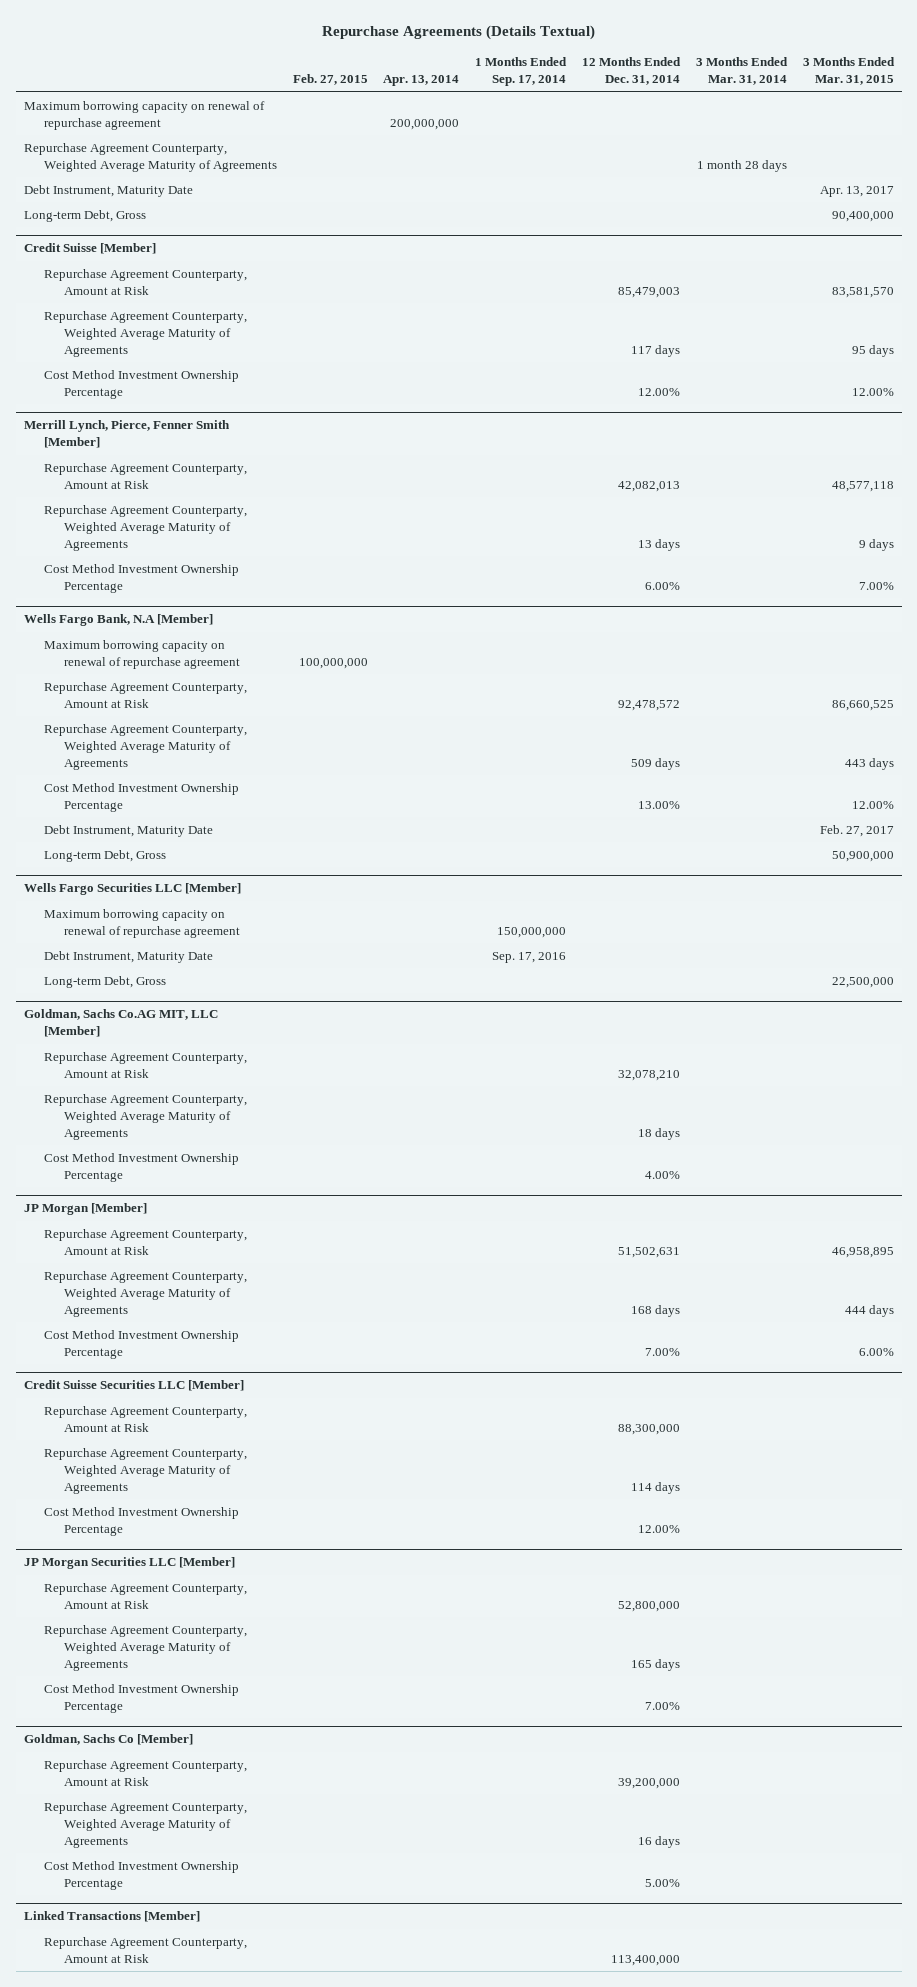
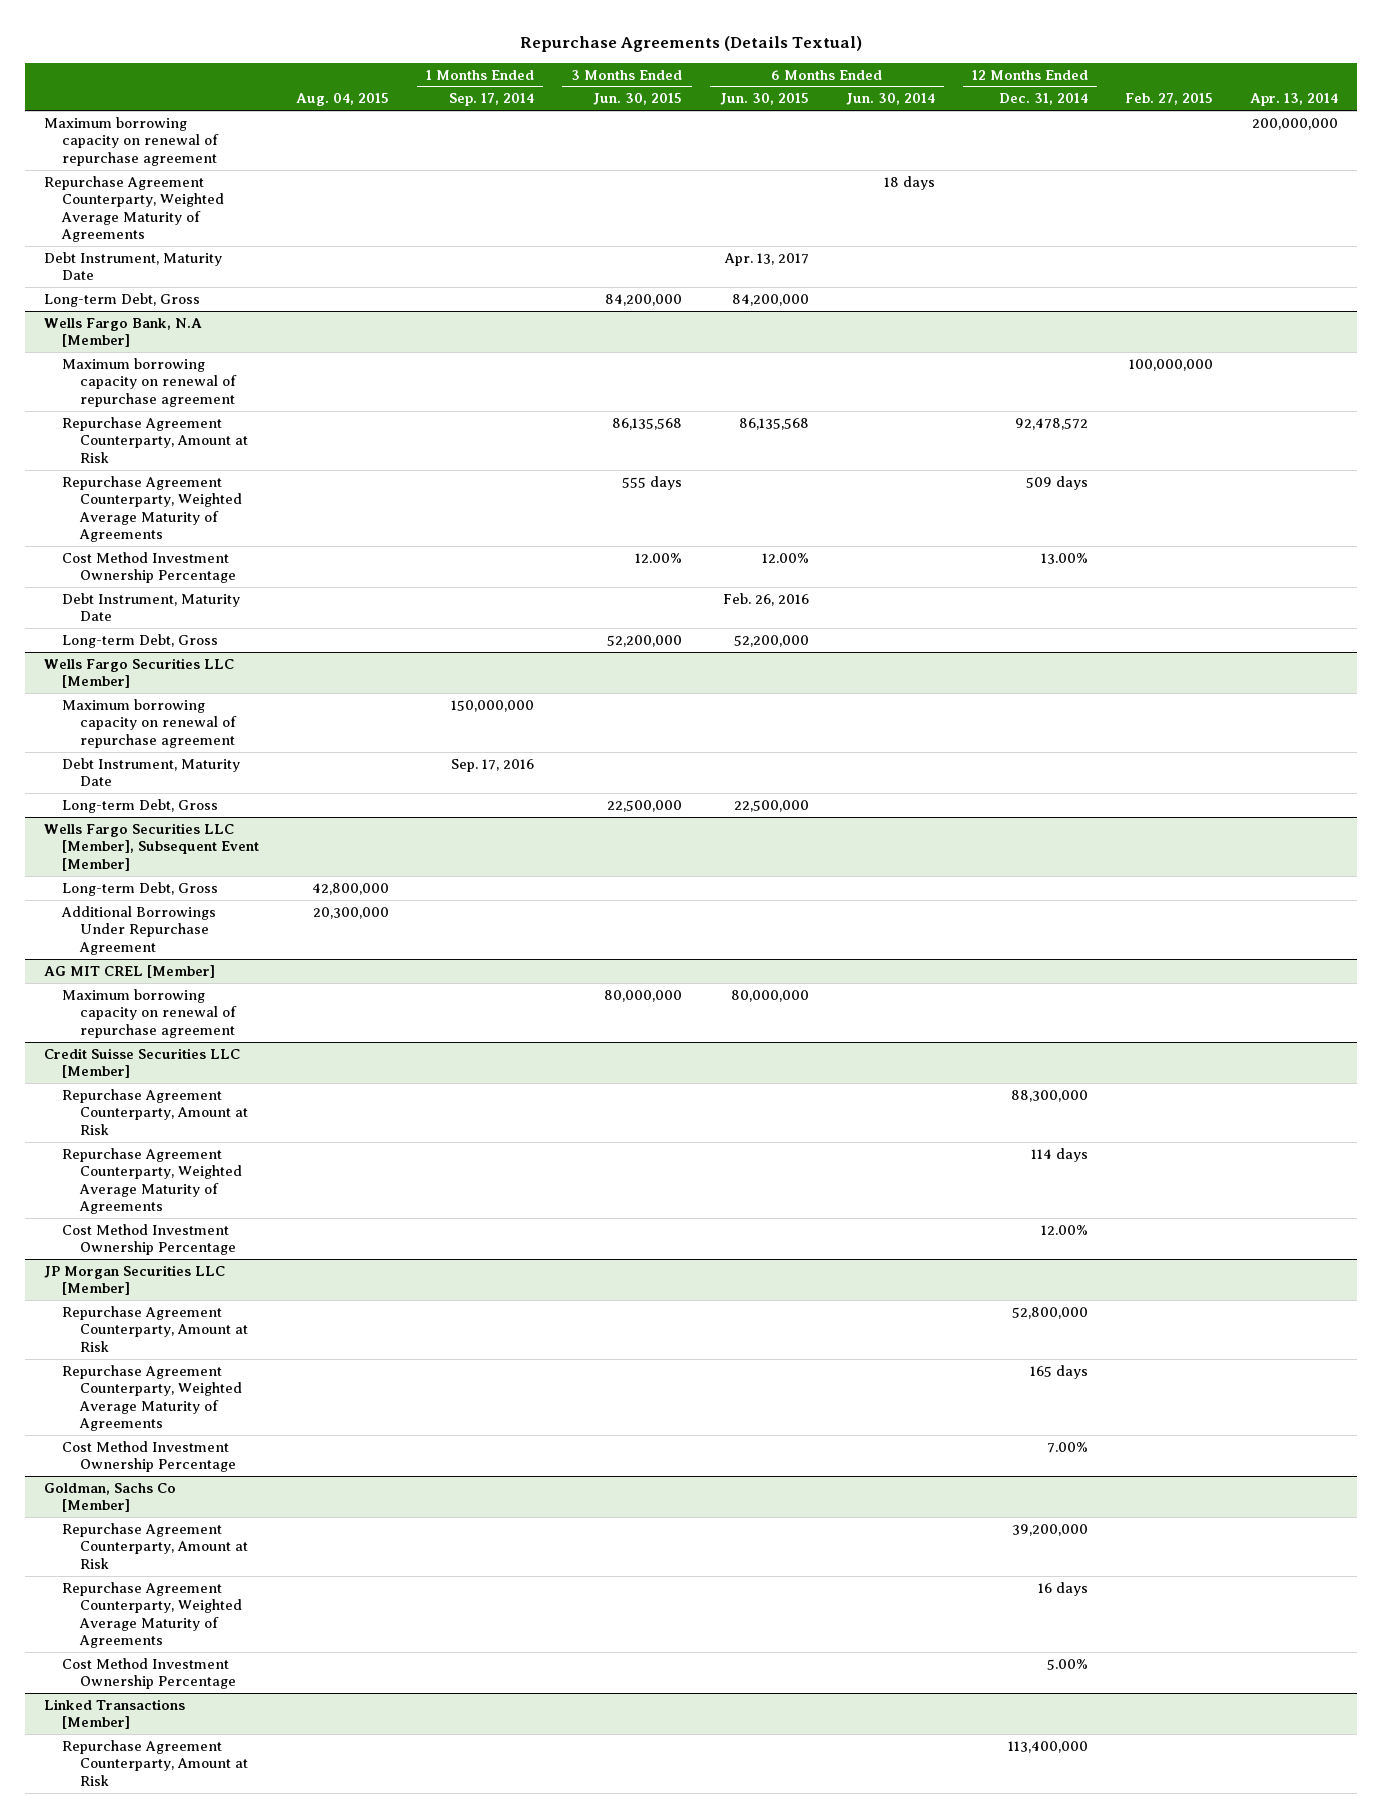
- | Feb. 27, 2015 | Apr. 13, 2014 | 1 Months Ended Sep. 17, 2014 | 12 Months Ended Dec. 31, 2014 | 3 Months Ended Mar. 31, 2014 | 3 Months Ended Mar. 31, 2015
+ | Aug. 04, 2015 | 1 Months Ended Sep. 17, 2014 | 3 Months Ended Jun. 30, 2015 | 6 Months Ended Jun. 30, 2015 | 6 Months Ended Jun. 30, 2014 | 12 Months Ended Dec. 31, 2014 | Feb. 27, 2015 | Apr. 13, 2014
- Credit Suisse [Member]
- Repurchase Agreement Counterparty, Amount at Risk | | | | 85,479,003 | | 83,581,570
- Repurchase Agreement Counterparty, Weighted Average Maturity of Agreements | | | | 117 days | | 95 days
- Cost Method Investment Ownership Percentage | | | | 12.00% | | 12.00%
- Merrill Lynch, Pierce, Fenner Smith [Member]
- Repurchase Agreement Counterparty, Amount at Risk | | | | 42,082,013 | | 48,577,118
- Repurchase Agreement Counterparty, Weighted Average Maturity of Agreements | | | | 13 days | | 9 days
- Cost Method Investment Ownership Percentage | | | | 6.00% | | 7.00%
- Goldman, Sachs Co.AG MIT, LLC [Member]
- Repurchase Agreement Counterparty, Amount at Risk | | | | 32,078,210 | |
- Repurchase Agreement Counterparty, Weighted Average Maturity of Agreements | | | | 18 days | |
- Cost Method Investment Ownership Percentage | | | | 4.00% | |
- JP Morgan [Member]
- Repurchase Agreement Counterparty, Amount at Risk | | | | 51,502,631 | | 46,958,895
- Repurchase Agreement Counterparty, Weighted Average Maturity of Agreements | | | | 168 days | | 444 days
- Cost Method Investment Ownership Percentage | | | | 7.00% | | 6.00%
+ Wells Fargo Securities LLC [Member], Subsequent Event [Member]
+ Long-term Debt, Gross | 42,800,000 | | | | | | |
+ Additional Borrowings Under Repurchase Agreement | 20,300,000 | | | | | | |
+ AG MIT CREL [Member]
+ Maximum borrowing capacity on renewal of repurchase agreement | | | 80,000,000 | 80,000,000 | | | |

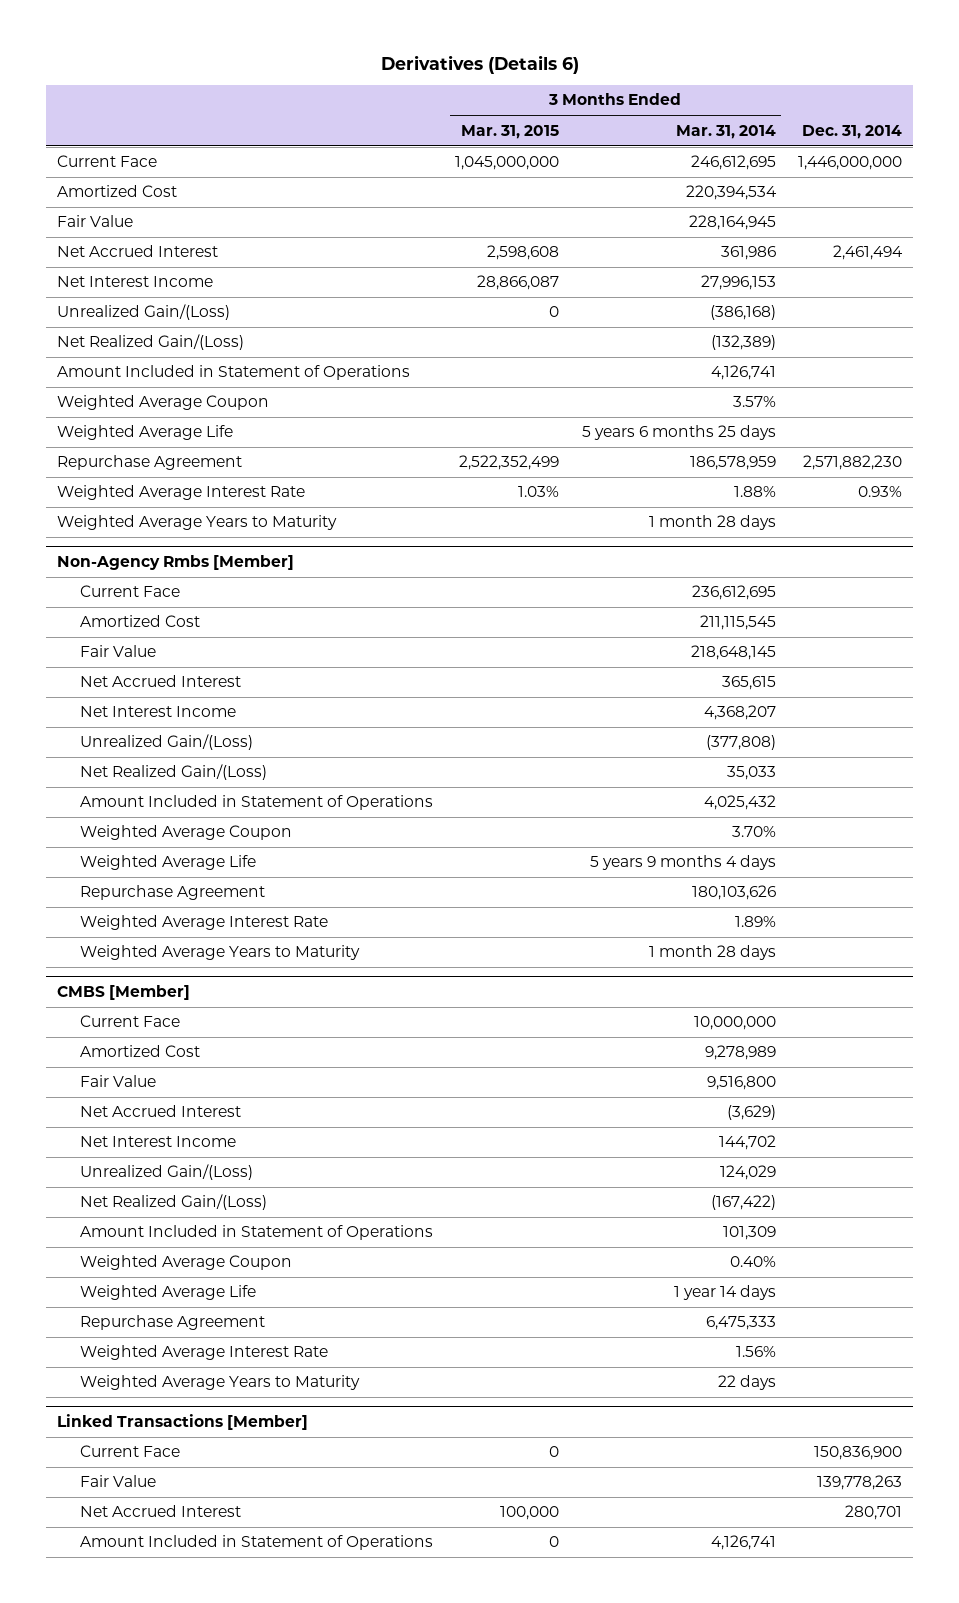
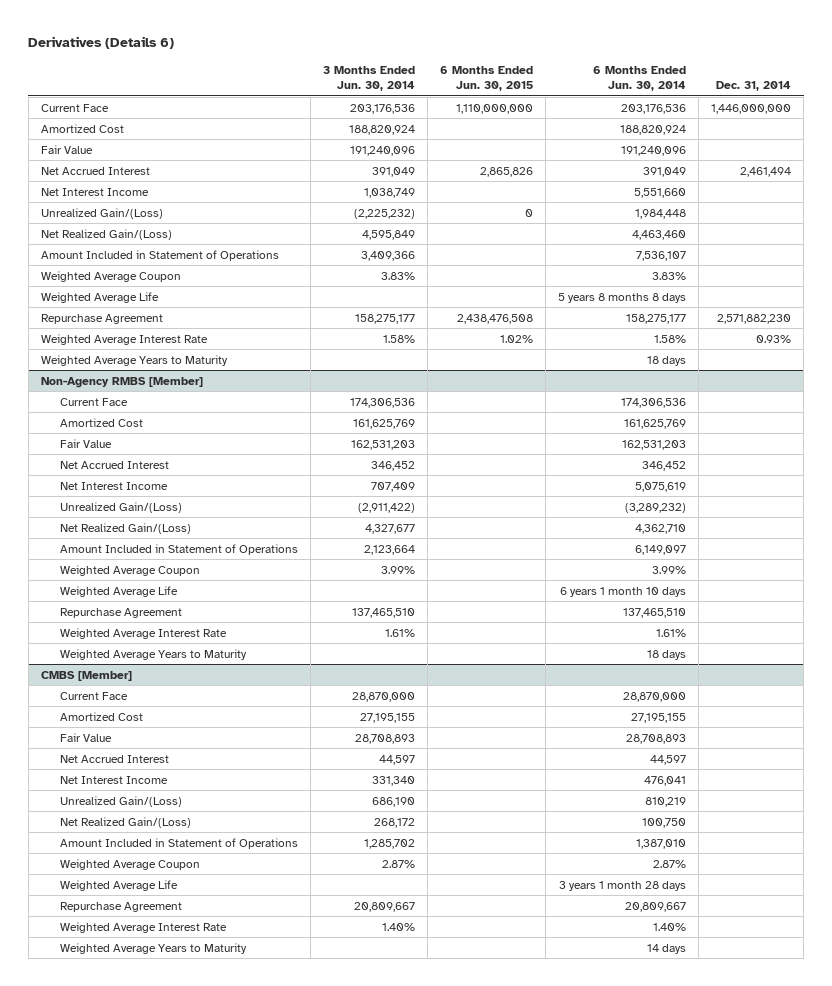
- | 3 Months Ended Mar. 31, 2015 | 3 Months Ended Mar. 31, 2014 | Dec. 31, 2014
+ | 3 Months Ended Jun. 30, 2014 | 6 Months Ended Jun. 30, 2015 | 6 Months Ended Jun. 30, 2014 | Dec. 31, 2014
- Non-Agency Rmbs [Member]
+ Non-Agency RMBS [Member]
- Linked Transactions [Member]
- Current Face | 0 | | 150,836,900
- Fair Value | | | 139,778,263
- Net Accrued Interest | 100,000 | | 280,701
- Amount Included in Statement of Operations | 0 | 4,126,741 |

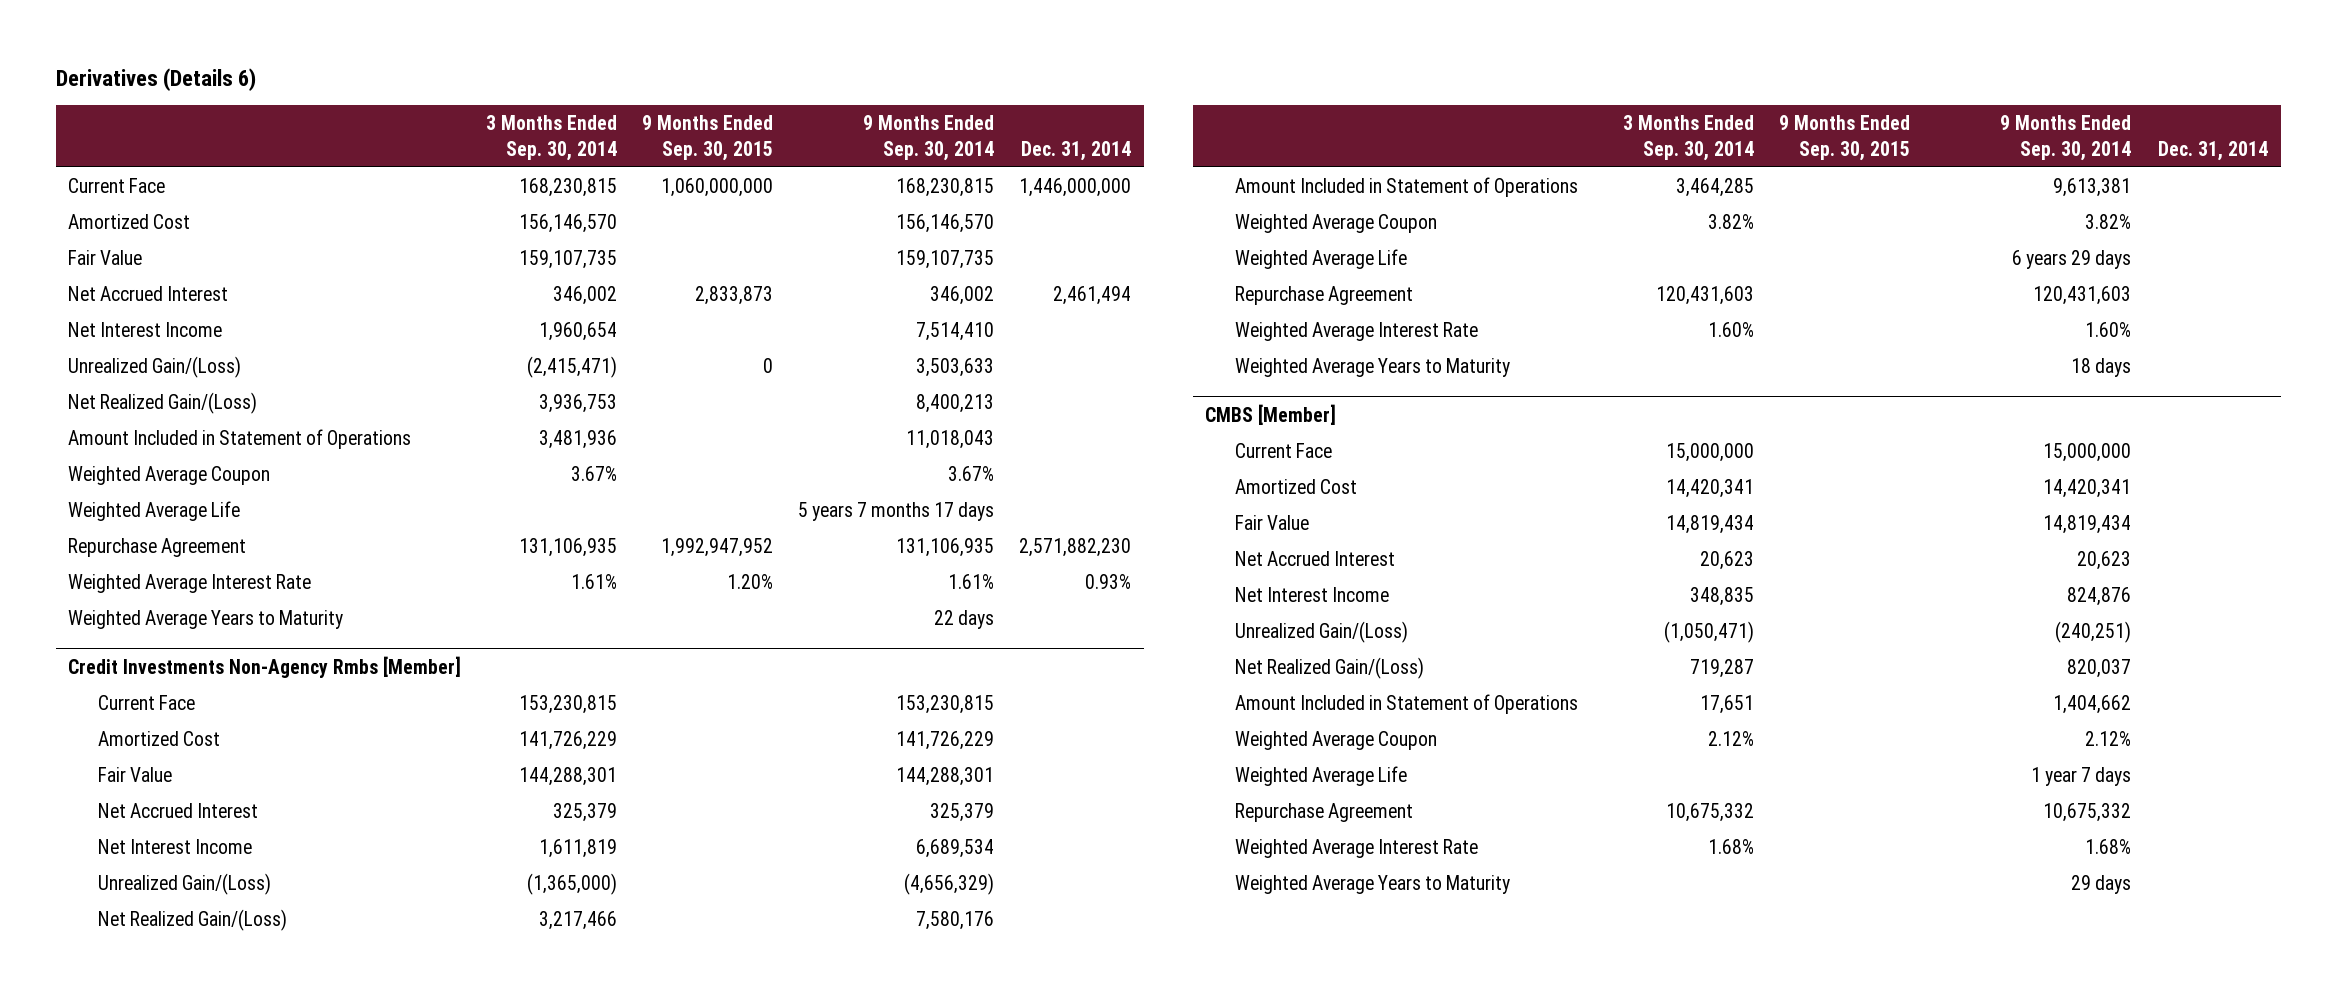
- | 3 Months Ended Jun. 30, 2014 | 6 Months Ended Jun. 30, 2015 | 6 Months Ended Jun. 30, 2014 | Dec. 31, 2014
+ | 3 Months Ended Sep. 30, 2014 | 9 Months Ended Sep. 30, 2015 | 9 Months Ended Sep. 30, 2014 | Dec. 31, 2014
- Non-Agency RMBS [Member]
+ Credit Investments Non-Agency Rmbs [Member]

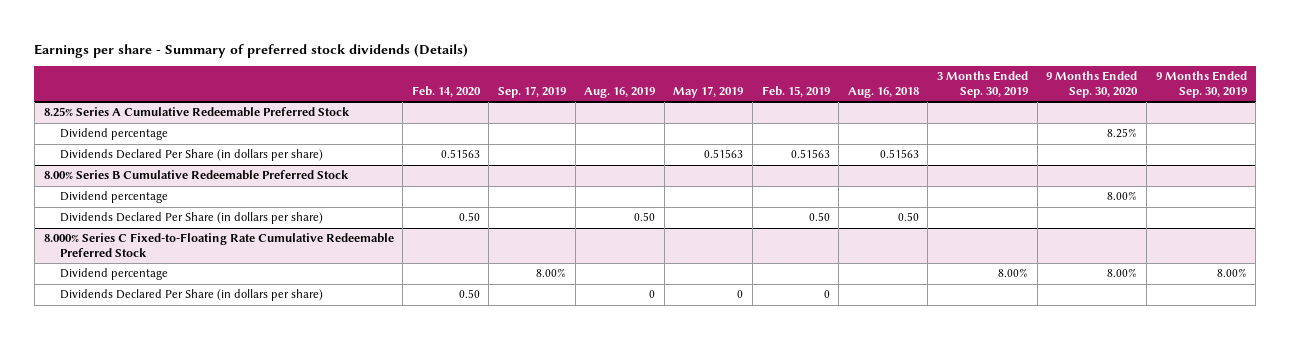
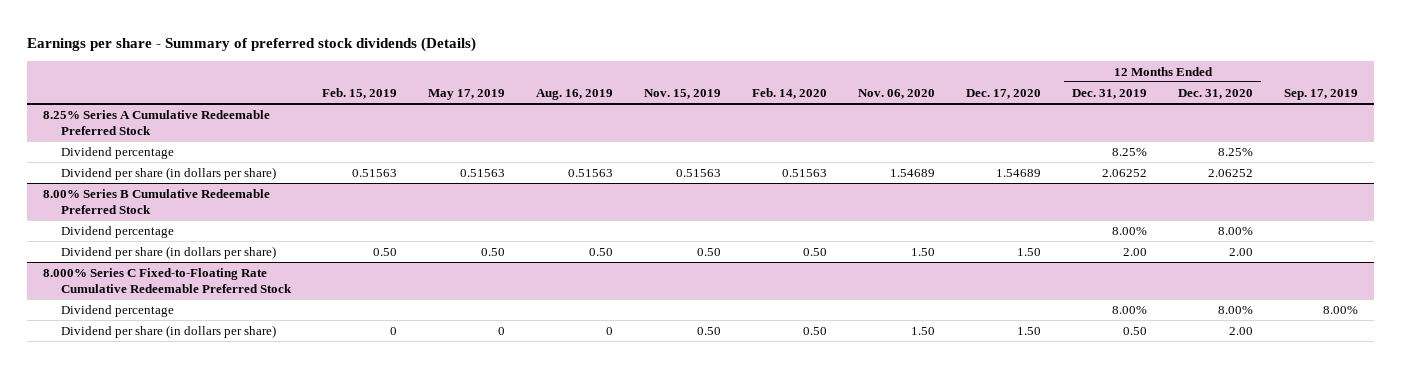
- | Feb. 14, 2020 | Sep. 17, 2019 | Aug. 16, 2019 | May 17, 2019 | Feb. 15, 2019 | Aug. 16, 2018 | 3 Months Ended Sep. 30, 2019 | 9 Months Ended Sep. 30, 2020 | 9 Months Ended Sep. 30, 2019
+ | Feb. 15, 2019 | May 17, 2019 | Aug. 16, 2019 | Nov. 15, 2019 | Feb. 14, 2020 | Nov. 06, 2020 | Dec. 17, 2020 | 12 Months Ended Dec. 31, 2019 | 12 Months Ended Dec. 31, 2020 | Sep. 17, 2019
@ 8.25% Series A Cumulative Redeemable Preferred Stock
- Dividends Declared Per Share (in dollars per share) | 0.51563 | | | 0.51563 | 0.51563 | 0.51563 | | |
+ Dividend per share (in dollars per share) | 0.51563 | 0.51563 | 0.51563 | 0.51563 | 0.51563 | 1.54689 | 1.54689 | 2.06252 | 2.06252 |
@ 8.00% Series B Cumulative Redeemable Preferred Stock
- Dividends Declared Per Share (in dollars per share) | 0.50 | | 0.50 | | 0.50 | 0.50 | | |
+ Dividend per share (in dollars per share) | 0.50 | 0.50 | 0.50 | 0.50 | 0.50 | 1.50 | 1.50 | 2.00 | 2.00 |
@ 8.000% Series C Fixed-to-Floating Rate Cumulative Redeemable Preferred Stock
- Dividends Declared Per Share (in dollars per share) | 0.50 | | 0 | 0 | 0 | | | |
+ Dividend per share (in dollars per share) | 0 | 0 | 0 | 0.50 | 0.50 | 1.50 | 1.50 | 0.50 | 2.00 |

